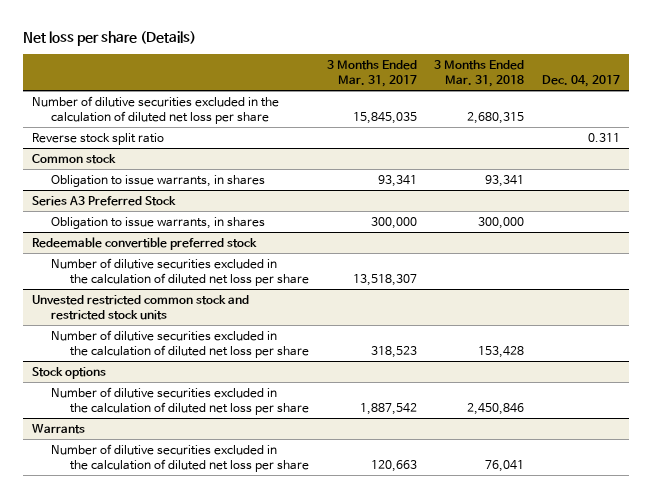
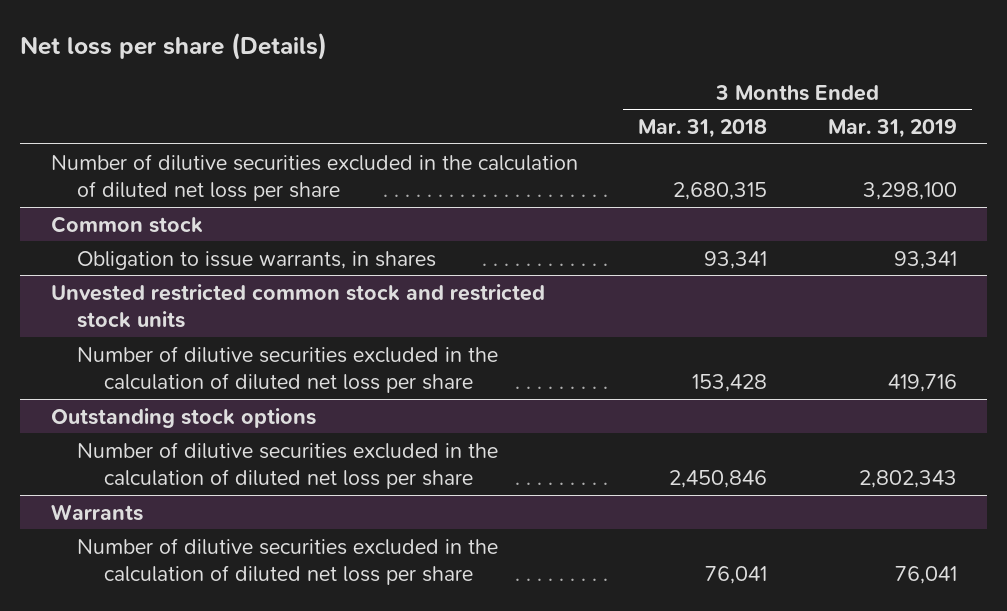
- | 3 Months Ended Mar. 31, 2017 | 3 Months Ended Mar. 31, 2018 | Dec. 04, 2017
+ | 3 Months Ended Mar. 31, 2018 | 3 Months Ended Mar. 31, 2019
- Reverse stock split ratio | | | 0.311
- Series A3 Preferred Stock
- Obligation to issue warrants, in shares | 300,000 | 300,000 |
- Redeemable convertible preferred stock
- Number of dilutive securities excluded in the calculation of diluted net loss per share | 13,518,307 | |
- Stock options
+ Outstanding stock options

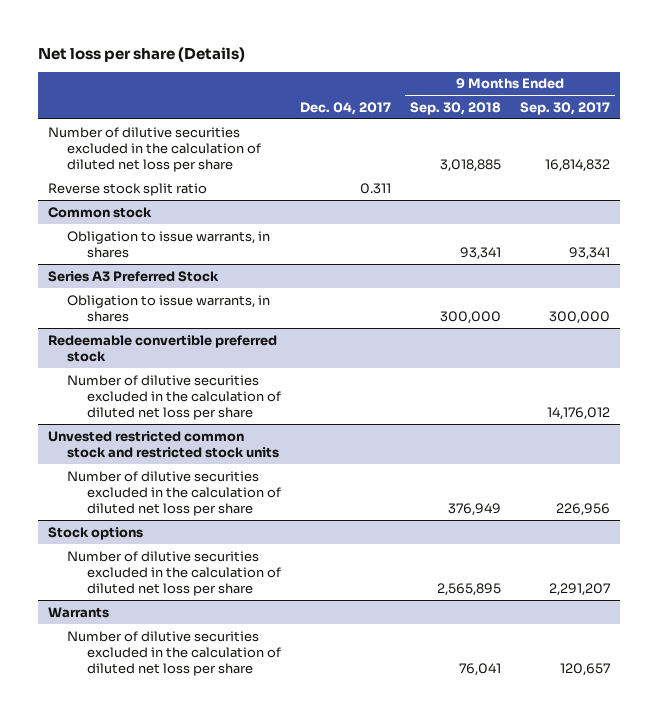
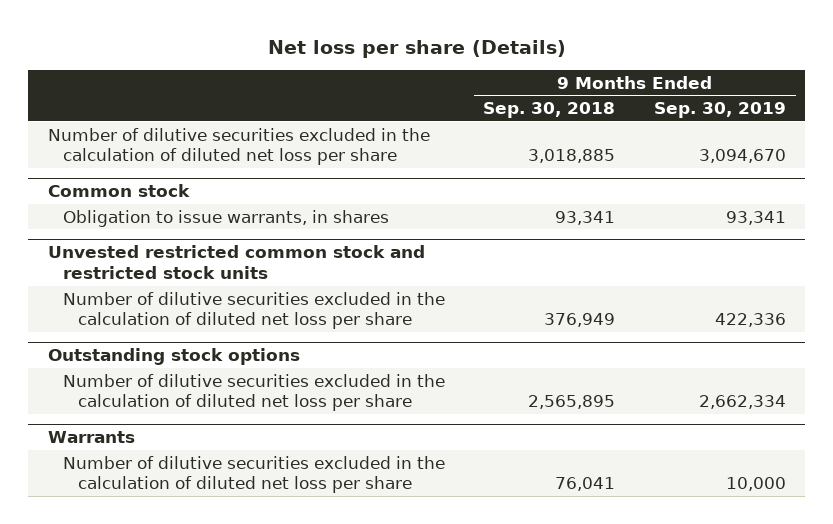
- | Dec. 04, 2017 | 9 Months Ended Sep. 30, 2018 | 9 Months Ended Sep. 30, 2017
+ | 9 Months Ended Sep. 30, 2018 | 9 Months Ended Sep. 30, 2019
- Reverse stock split ratio | 0.311 | |
- Series A3 Preferred Stock
- Obligation to issue warrants, in shares | | 300,000 | 300,000
- Redeemable convertible preferred stock
- Number of dilutive securities excluded in the calculation of diluted net loss per share | | | 14,176,012
- Stock options
+ Outstanding stock options

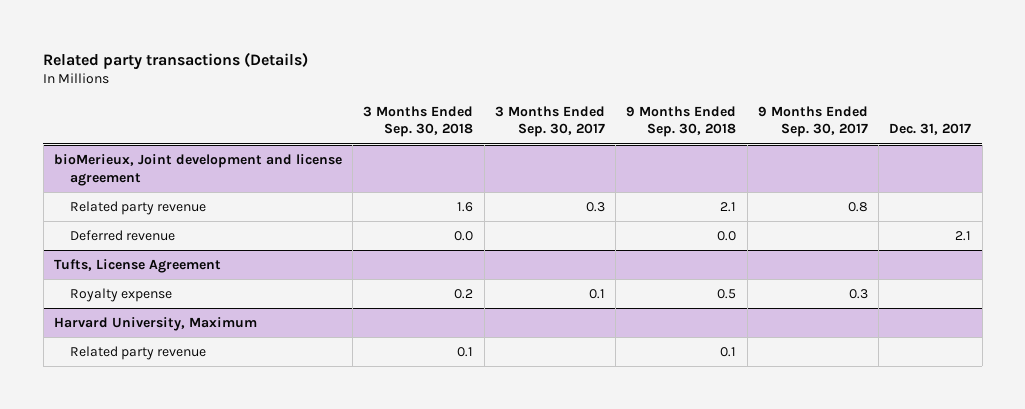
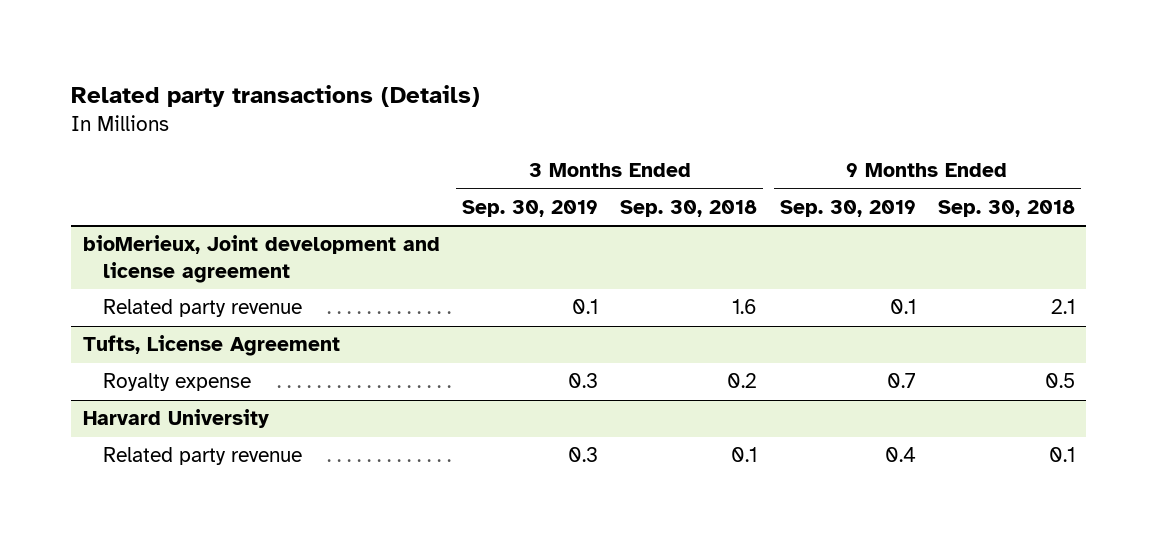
- | 3 Months Ended Sep. 30, 2018 | 3 Months Ended Sep. 30, 2017 | 9 Months Ended Sep. 30, 2018 | 9 Months Ended Sep. 30, 2017 | Dec. 31, 2017
+ | 3 Months Ended Sep. 30, 2019 | 3 Months Ended Sep. 30, 2018 | 9 Months Ended Sep. 30, 2019 | 9 Months Ended Sep. 30, 2018
@ bioMerieux, Joint development and license agreement
- Deferred revenue | 0.0 | | 0.0 | | 2.1
- Harvard University, Maximum
+ Harvard University

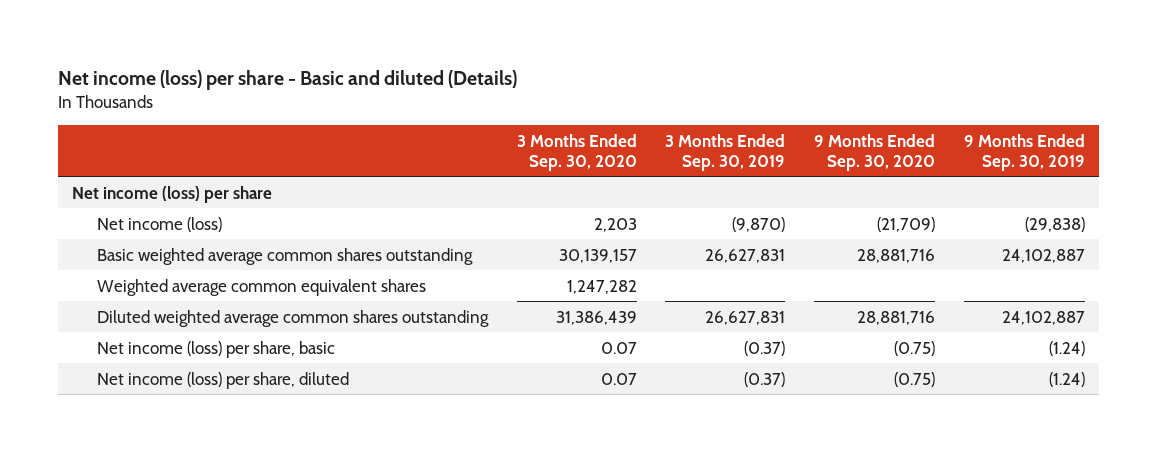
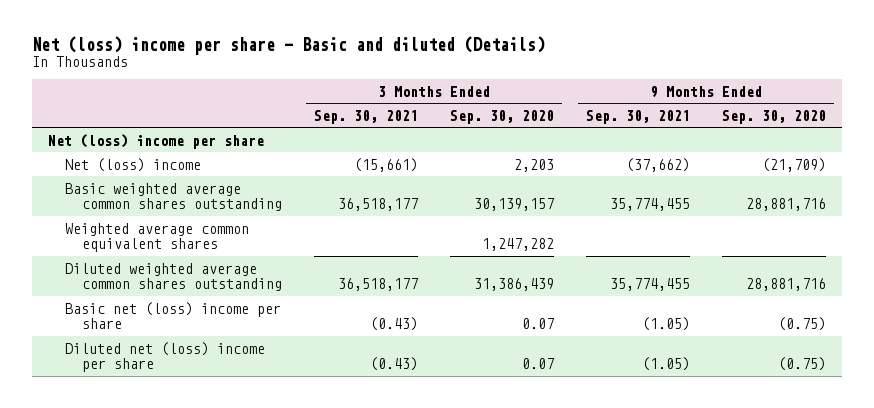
- Net income (loss) per share - Basic and diluted (Details)
+ Net (loss) income per share - Basic and diluted (Details)
- | 3 Months Ended Sep. 30, 2020 | 3 Months Ended Sep. 30, 2019 | 9 Months Ended Sep. 30, 2020 | 9 Months Ended Sep. 30, 2019
+ | 3 Months Ended Sep. 30, 2021 | 3 Months Ended Sep. 30, 2020 | 9 Months Ended Sep. 30, 2021 | 9 Months Ended Sep. 30, 2020
- Net income (loss) per share
- Net income (loss) | 2,203 | (9,870) | (21,709) | (29,838)
+ Net (loss) income per share
+ Net (loss) income | (15,661) | 2,203 | (37,662) | (21,709)
- Net income (loss) per share, basic | 0.07 | (0.37) | (0.75) | (1.24)
- Net income (loss) per share, diluted | 0.07 | (0.37) | (0.75) | (1.24)
+ Basic net (loss) income per share | (0.43) | 0.07 | (1.05) | (0.75)
+ Diluted net (loss) income per share | (0.43) | 0.07 | (1.05) | (0.75)

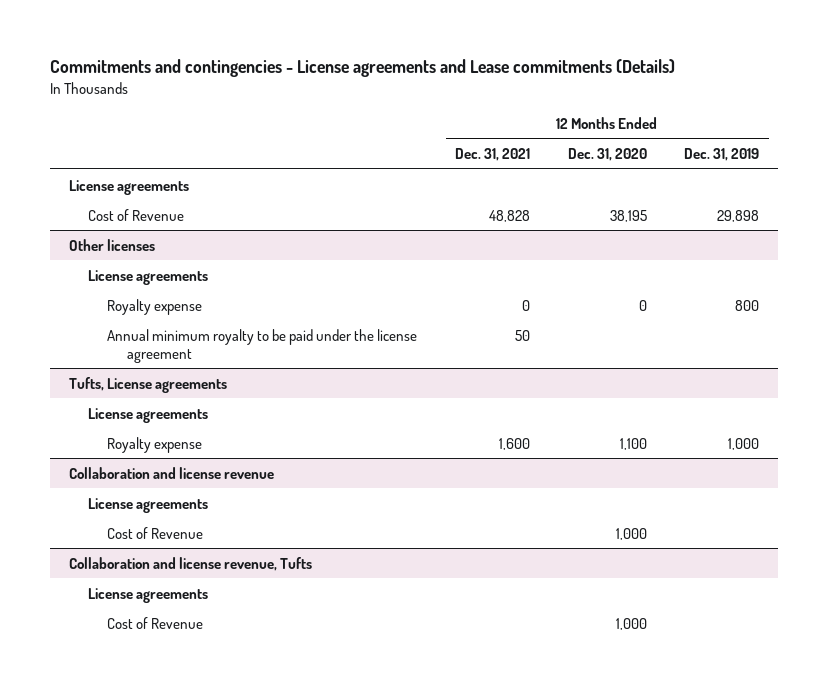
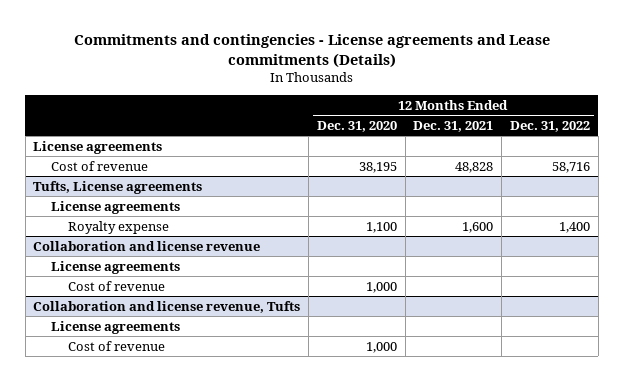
- | 12 Months Ended Dec. 31, 2021 | 12 Months Ended Dec. 31, 2020 | 12 Months Ended Dec. 31, 2019
+ | 12 Months Ended Dec. 31, 2020 | 12 Months Ended Dec. 31, 2021 | 12 Months Ended Dec. 31, 2022
- Cost of Revenue | 48,828 | 38,195 | 29,898
- Other licenses
- License agreements
- Royalty expense | 0 | 0 | 800
- Annual minimum royalty to be paid under the license agreement | 50 | |
+ Cost of revenue | 38,195 | 48,828 | 58,716
@ Collaboration and license revenue
- Cost of Revenue | | 1,000 |
+ Cost of revenue | 1,000 | |
@ Collaboration and license revenue, Tufts
- Cost of Revenue | | 1,000 |
+ Cost of revenue | 1,000 | |

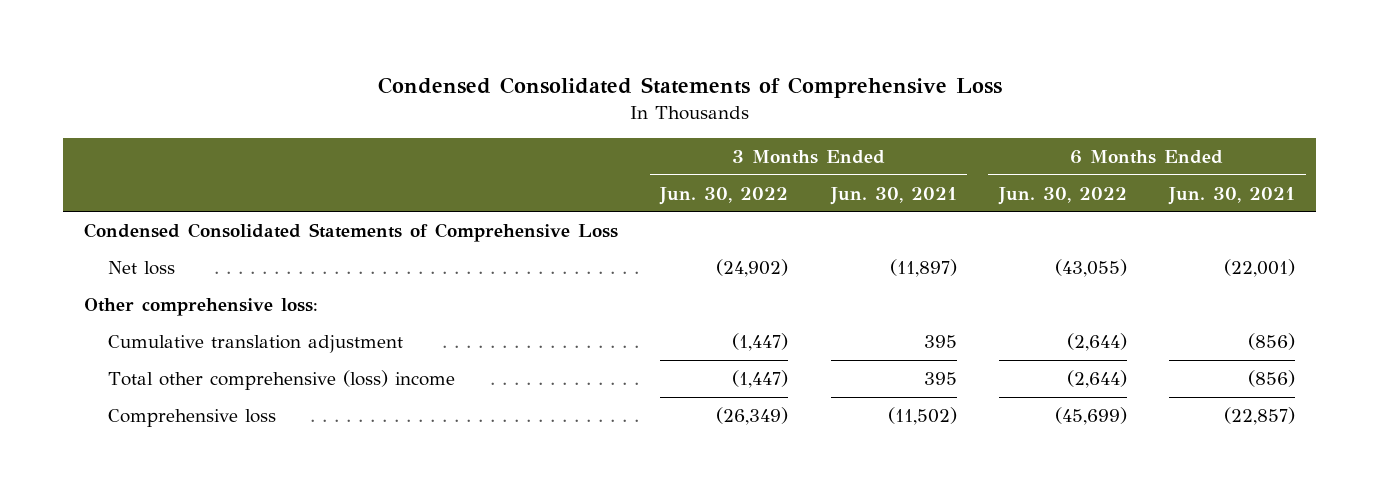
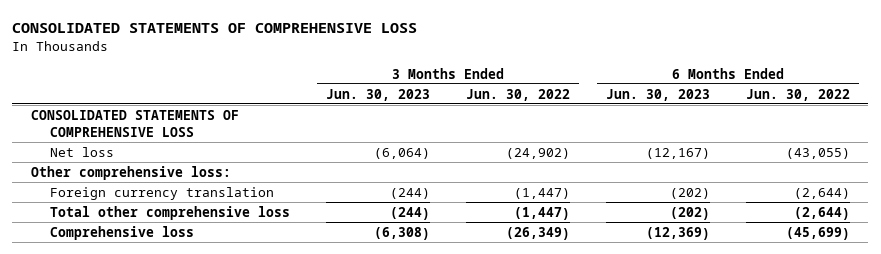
- Condensed Consolidated Statements of Comprehensive Loss
+ CONSOLIDATED STATEMENTS OF COMPREHENSIVE LOSS
- | 3 Months Ended Jun. 30, 2022 | 3 Months Ended Jun. 30, 2021 | 6 Months Ended Jun. 30, 2022 | 6 Months Ended Jun. 30, 2021
+ | 3 Months Ended Jun. 30, 2023 | 3 Months Ended Jun. 30, 2022 | 6 Months Ended Jun. 30, 2023 | 6 Months Ended Jun. 30, 2022
- Condensed Consolidated Statements of Comprehensive Loss
+ CONSOLIDATED STATEMENTS OF COMPREHENSIVE LOSS
- Cumulative translation adjustment | (1,447) | 395 | (2,644) | (856)
- Total other comprehensive (loss) income | (1,447) | 395 | (2,644) | (856)
+ Foreign currency translation | (244) | (1,447) | (202) | (2,644)
+ Total other comprehensive loss | (244) | (1,447) | (202) | (2,644)

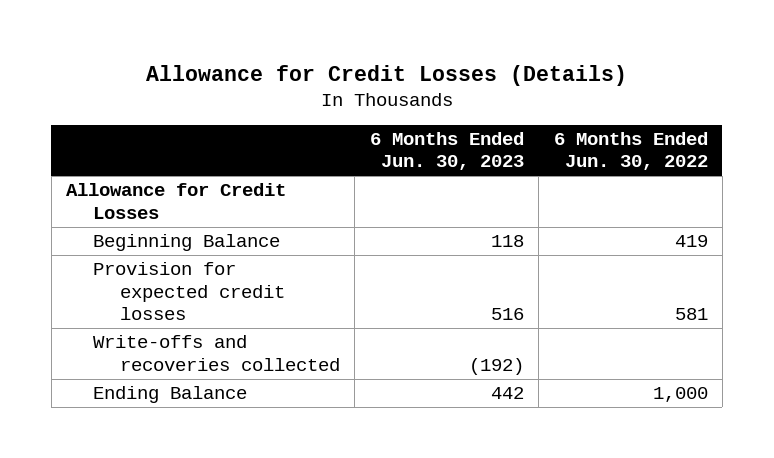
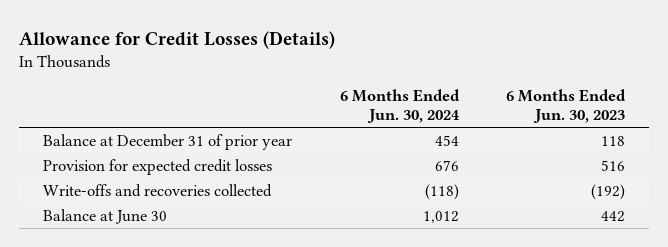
- | 6 Months Ended Jun. 30, 2023 | 6 Months Ended Jun. 30, 2022
+ | 6 Months Ended Jun. 30, 2024 | 6 Months Ended Jun. 30, 2023
- Allowance for Credit Losses
- Beginning Balance | 118 | 419
+ Balance at December 31 of prior year | 454 | 118
- Ending Balance | 442 | 1,000
+ Balance at June 30 | 1,012 | 442

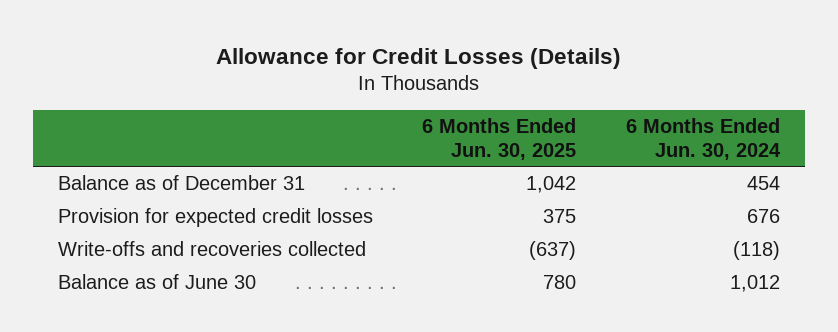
- | 6 Months Ended Jun. 30, 2024 | 6 Months Ended Jun. 30, 2023
+ | 6 Months Ended Jun. 30, 2025 | 6 Months Ended Jun. 30, 2024
- Balance at December 31 of prior year | 454 | 118
+ Balance as of December 31 | 1,042 | 454
- Balance at June 30 | 1,012 | 442
+ Balance as of June 30 | 780 | 1,012

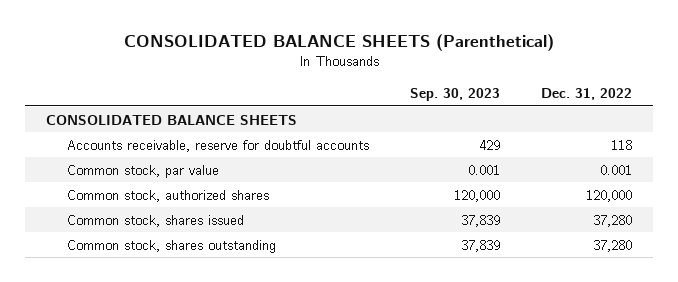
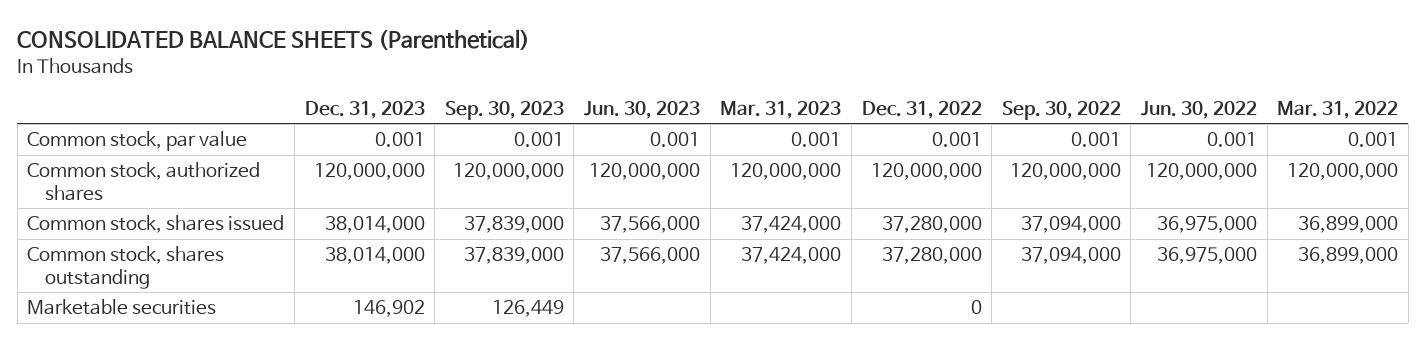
- | Sep. 30, 2023 | Dec. 31, 2022
+ | Dec. 31, 2023 | Sep. 30, 2023 | Jun. 30, 2023 | Mar. 31, 2023 | Dec. 31, 2022 | Sep. 30, 2022 | Jun. 30, 2022 | Mar. 31, 2022
- CONSOLIDATED BALANCE SHEETS
- Accounts receivable, reserve for doubtful accounts | 429 | 118
- Common stock, authorized shares | 120,000 | 120,000
- Common stock, shares issued | 37,839 | 37,280
- Common stock, shares outstanding | 37,839 | 37,280
+ Common stock, authorized shares | 120,000,000 | 120,000,000 | 120,000,000 | 120,000,000 | 120,000,000 | 120,000,000 | 120,000,000 | 120,000,000
+ Common stock, shares issued | 38,014,000 | 37,839,000 | 37,566,000 | 37,424,000 | 37,280,000 | 37,094,000 | 36,975,000 | 36,899,000
+ Common stock, shares outstanding | 38,014,000 | 37,839,000 | 37,566,000 | 37,424,000 | 37,280,000 | 37,094,000 | 36,975,000 | 36,899,000
+ Marketable securities | 146,902 | 126,449 | | | 0 | | |

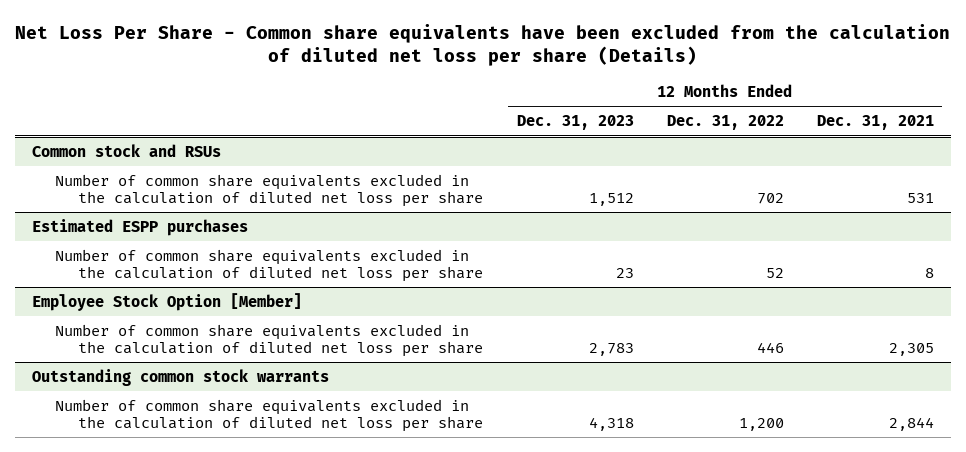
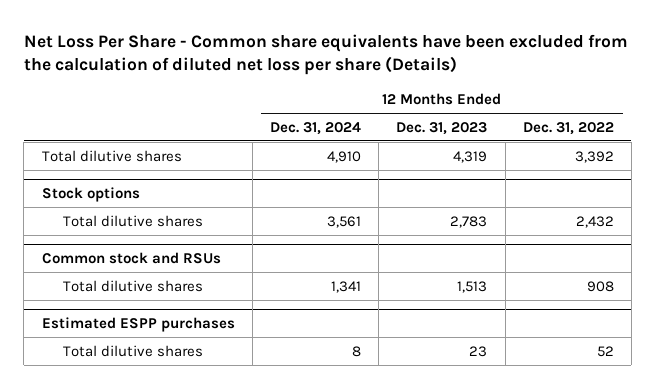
- | 12 Months Ended Dec. 31, 2023 | 12 Months Ended Dec. 31, 2022 | 12 Months Ended Dec. 31, 2021
+ | 12 Months Ended Dec. 31, 2024 | 12 Months Ended Dec. 31, 2023 | 12 Months Ended Dec. 31, 2022
+ Total dilutive shares | 4,910 | 4,319 | 3,392
+ Stock options
+ Total dilutive shares | 3,561 | 2,783 | 2,432
@ Common stock and RSUs
- Number of common share equivalents excluded in the calculation of diluted net loss per share | 1,512 | 702 | 531
+ Total dilutive shares | 1,341 | 1,513 | 908
@ Estimated ESPP purchases
- Number of common share equivalents excluded in the calculation of diluted net loss per share | 23 | 52 | 8
- Employee Stock Option [Member]
- Number of common share equivalents excluded in the calculation of diluted net loss per share | 2,783 | 446 | 2,305
- Outstanding common stock warrants
- Number of common share equivalents excluded in the calculation of diluted net loss per share | 4,318 | 1,200 | 2,844
@ Estimated ESPP purchases
+ Total dilutive shares | 8 | 23 | 52

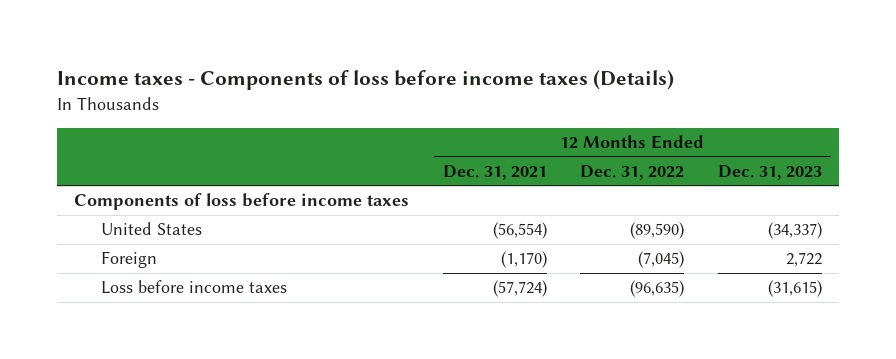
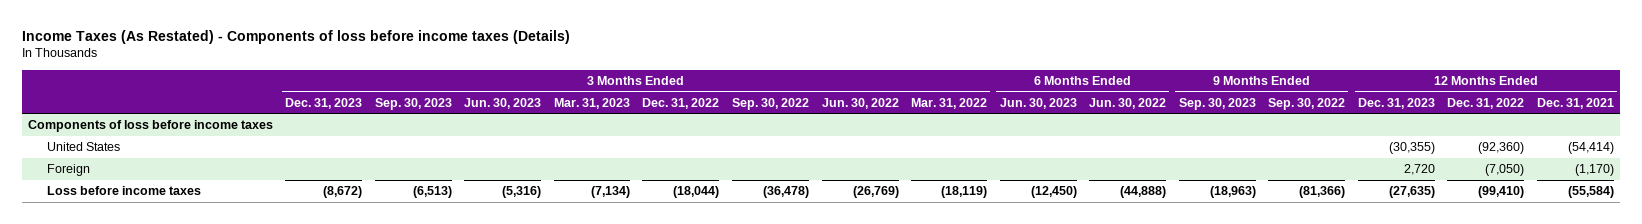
- Income taxes - Components of loss before income taxes (Details)
+ Income Taxes (As Restated) - Components of loss before income taxes (Details)
- | 12 Months Ended Dec. 31, 2021 | 12 Months Ended Dec. 31, 2022 | 12 Months Ended Dec. 31, 2023
+ | 3 Months Ended Dec. 31, 2023 | 3 Months Ended Sep. 30, 2023 | 3 Months Ended Jun. 30, 2023 | 3 Months Ended Mar. 31, 2023 | 3 Months Ended Dec. 31, 2022 | 3 Months Ended Sep. 30, 2022 | 3 Months Ended Jun. 30, 2022 | 3 Months Ended Mar. 31, 2022 | 6 Months Ended Jun. 30, 2023 | 6 Months Ended Jun. 30, 2022 | 9 Months Ended Sep. 30, 2023 | 9 Months Ended Sep. 30, 2022 | 12 Months Ended Dec. 31, 2023 | 12 Months Ended Dec. 31, 2022 | 12 Months Ended Dec. 31, 2021
- United States | (56,554) | (89,590) | (34,337)
- Foreign | (1,170) | (7,045) | 2,722
- Loss before income taxes | (57,724) | (96,635) | (31,615)
+ United States | | | | | | | | | | | | | (30,355) | (92,360) | (54,414)
+ Foreign | | | | | | | | | | | | | 2,720 | (7,050) | (1,170)
+ Loss before income taxes | (8,672) | (6,513) | (5,316) | (7,134) | (18,044) | (36,478) | (26,769) | (18,119) | (12,450) | (44,888) | (18,963) | (81,366) | (27,635) | (99,410) | (55,584)

